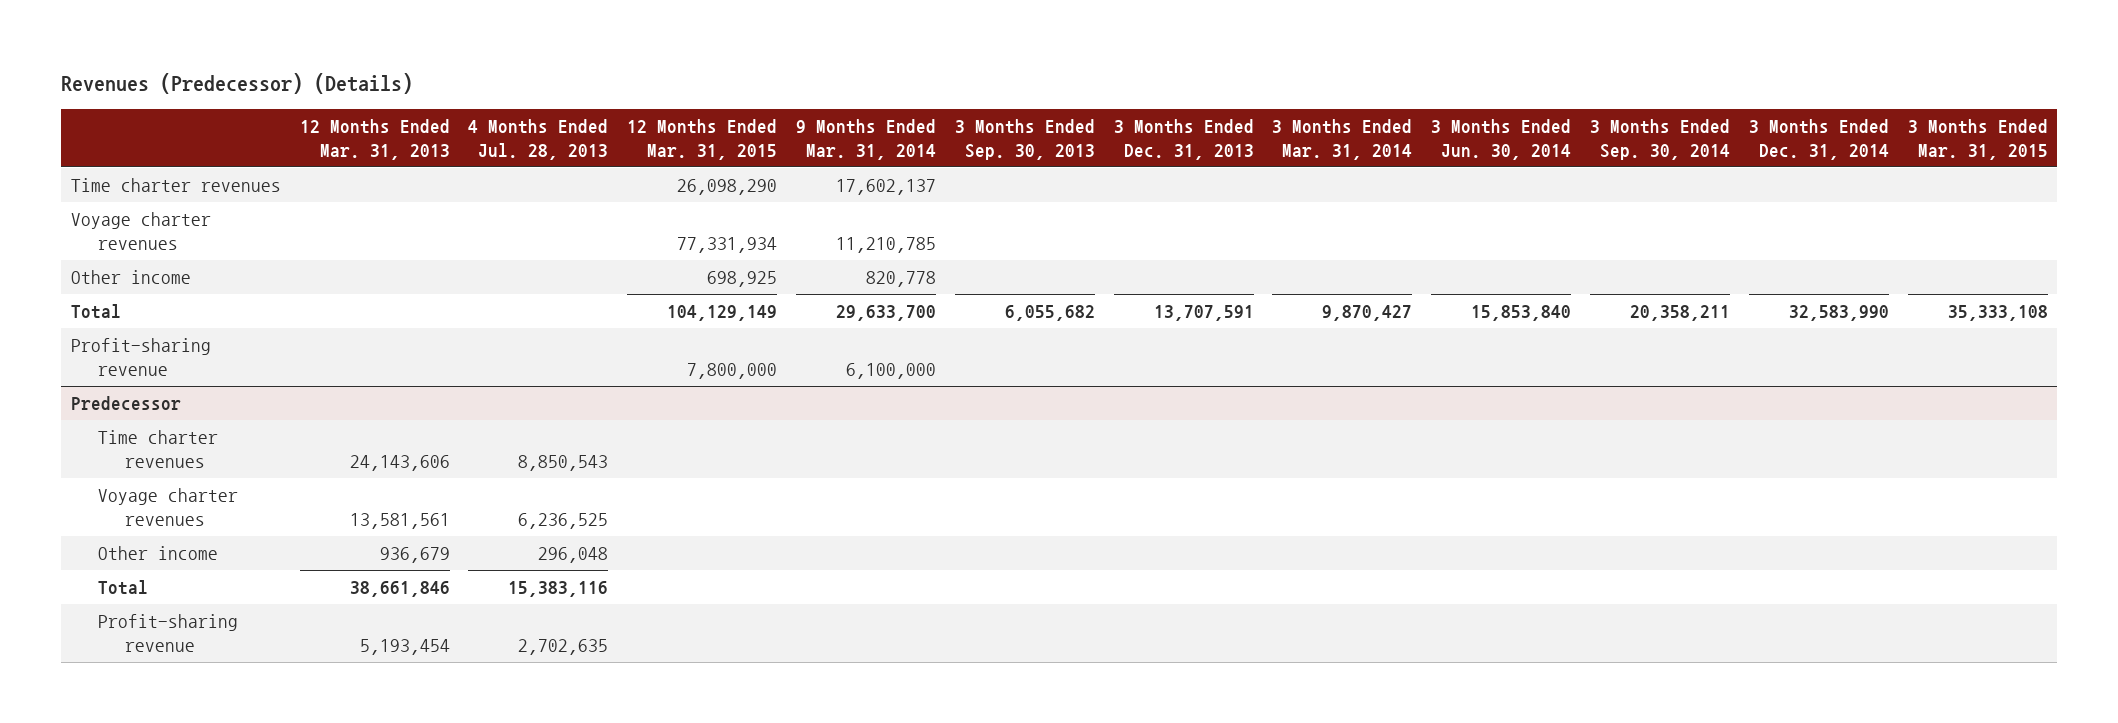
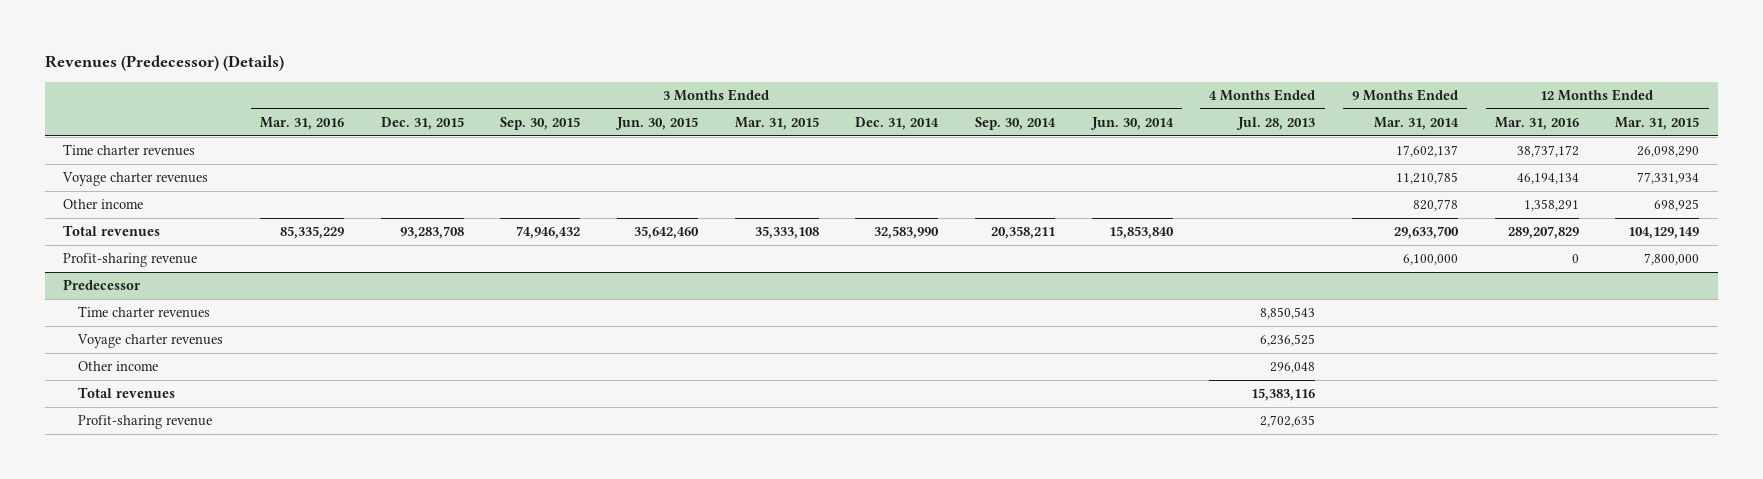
- | 12 Months Ended Mar. 31, 2013 | 4 Months Ended Jul. 28, 2013 | 12 Months Ended Mar. 31, 2015 | 9 Months Ended Mar. 31, 2014 | 3 Months Ended Sep. 30, 2013 | 3 Months Ended Dec. 31, 2013 | 3 Months Ended Mar. 31, 2014 | 3 Months Ended Jun. 30, 2014 | 3 Months Ended Sep. 30, 2014 | 3 Months Ended Dec. 31, 2014 | 3 Months Ended Mar. 31, 2015
+ | 3 Months Ended Mar. 31, 2016 | 3 Months Ended Dec. 31, 2015 | 3 Months Ended Sep. 30, 2015 | 3 Months Ended Jun. 30, 2015 | 3 Months Ended Mar. 31, 2015 | 3 Months Ended Dec. 31, 2014 | 3 Months Ended Sep. 30, 2014 | 3 Months Ended Jun. 30, 2014 | 4 Months Ended Jul. 28, 2013 | 9 Months Ended Mar. 31, 2014 | 12 Months Ended Mar. 31, 2016 | 12 Months Ended Mar. 31, 2015
- Total | | | 104,129,149 | 29,633,700 | 6,055,682 | 13,707,591 | 9,870,427 | 15,853,840 | 20,358,211 | 32,583,990 | 35,333,108
+ Total revenues | 85,335,229 | 93,283,708 | 74,946,432 | 35,642,460 | 35,333,108 | 32,583,990 | 20,358,211 | 15,853,840 | | 29,633,700 | 289,207,829 | 104,129,149
@ Predecessor
- Total | 38,661,846 | 15,383,116 | | | | | | | | |
+ Total revenues | | | | | | | | | 15,383,116 | | |

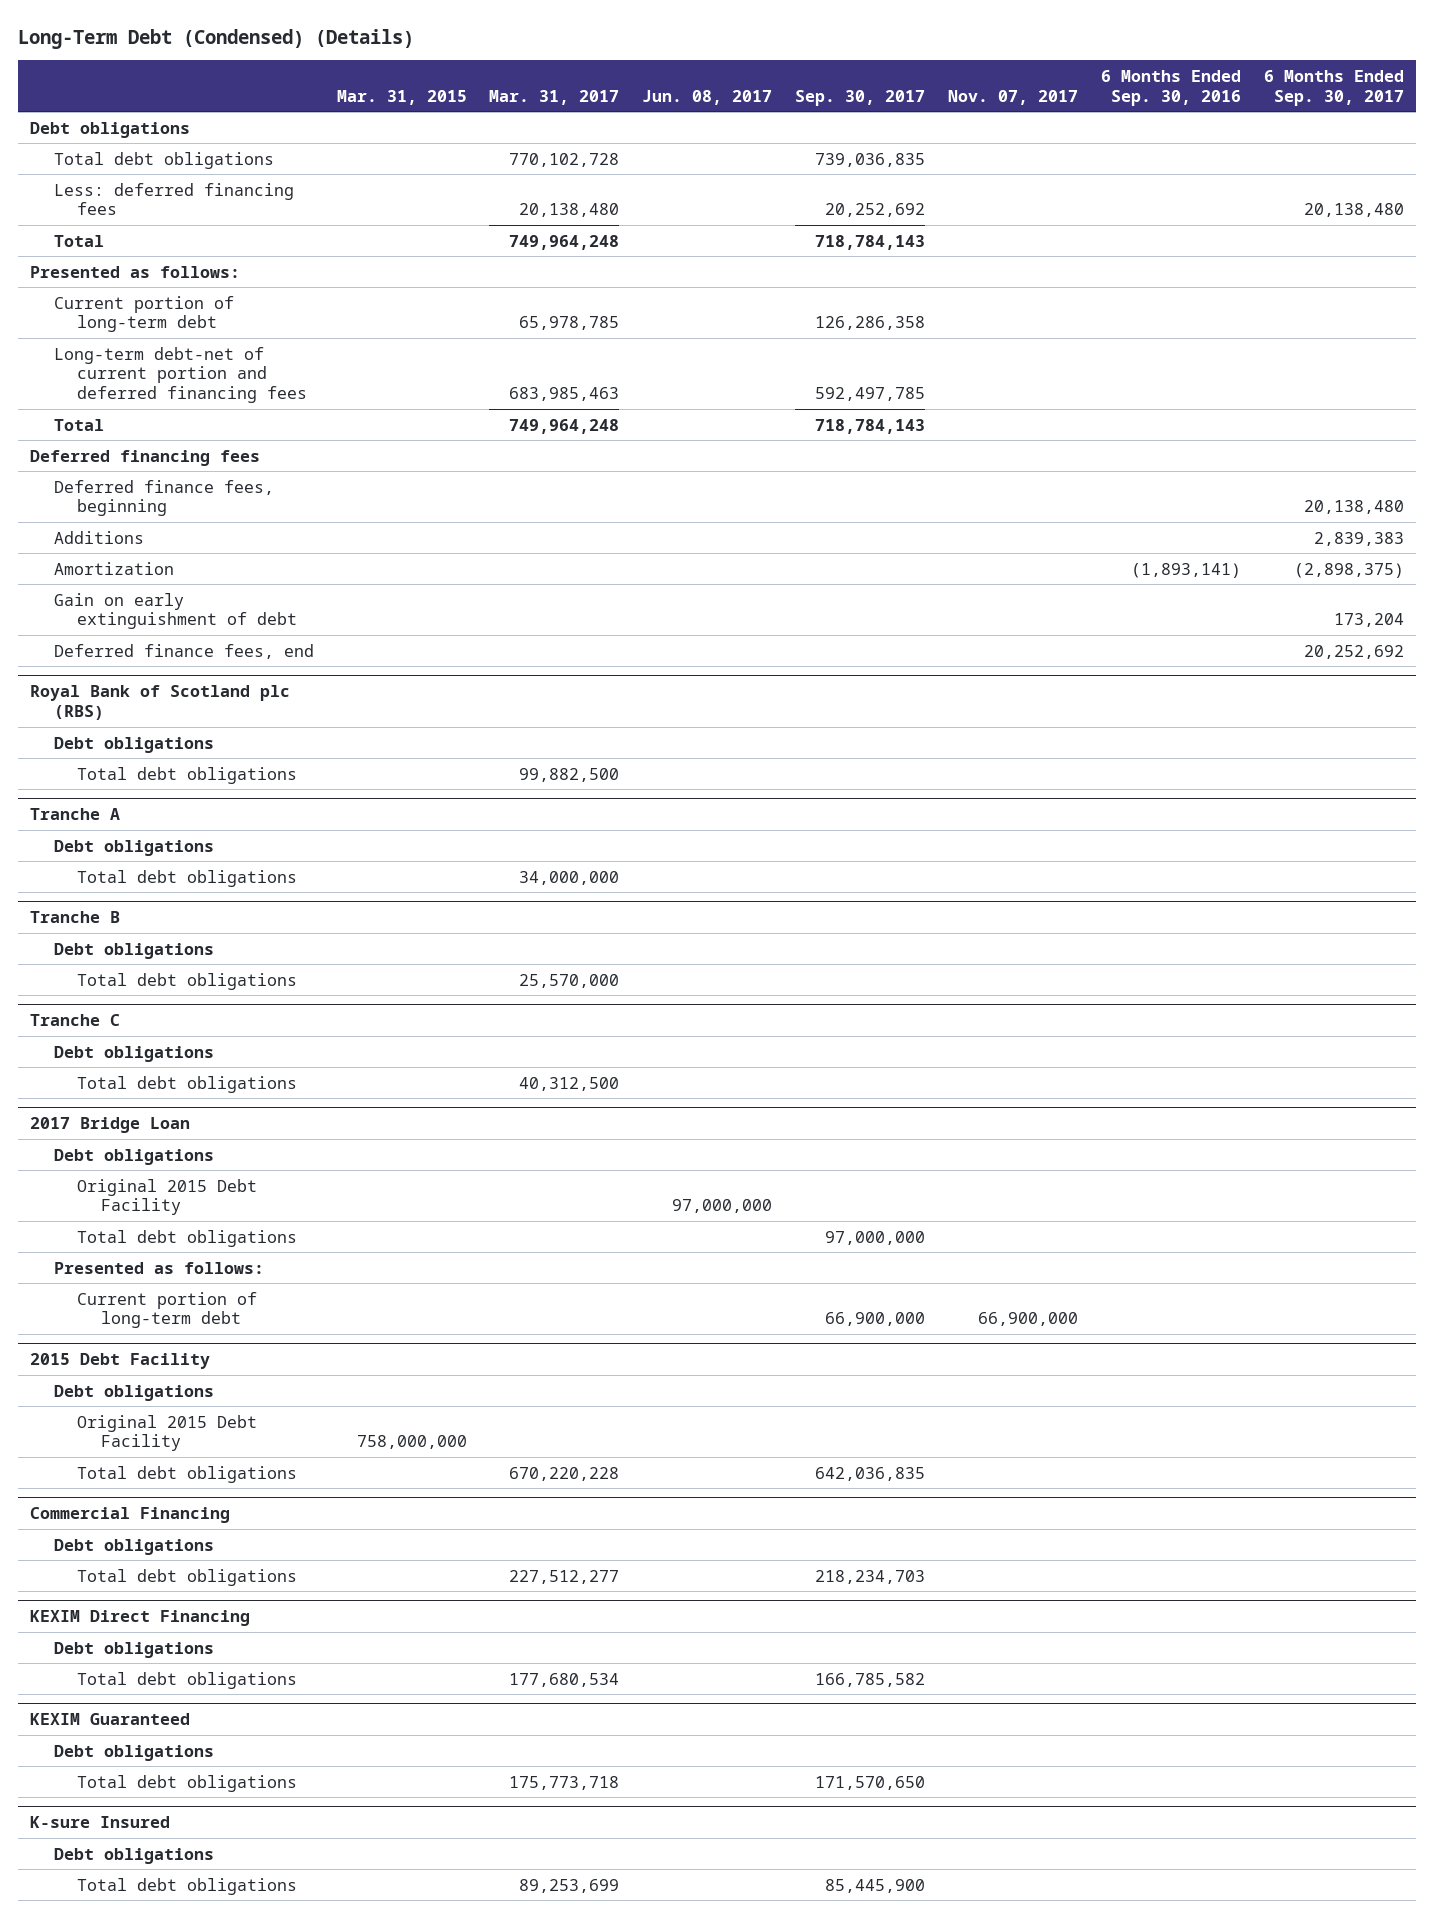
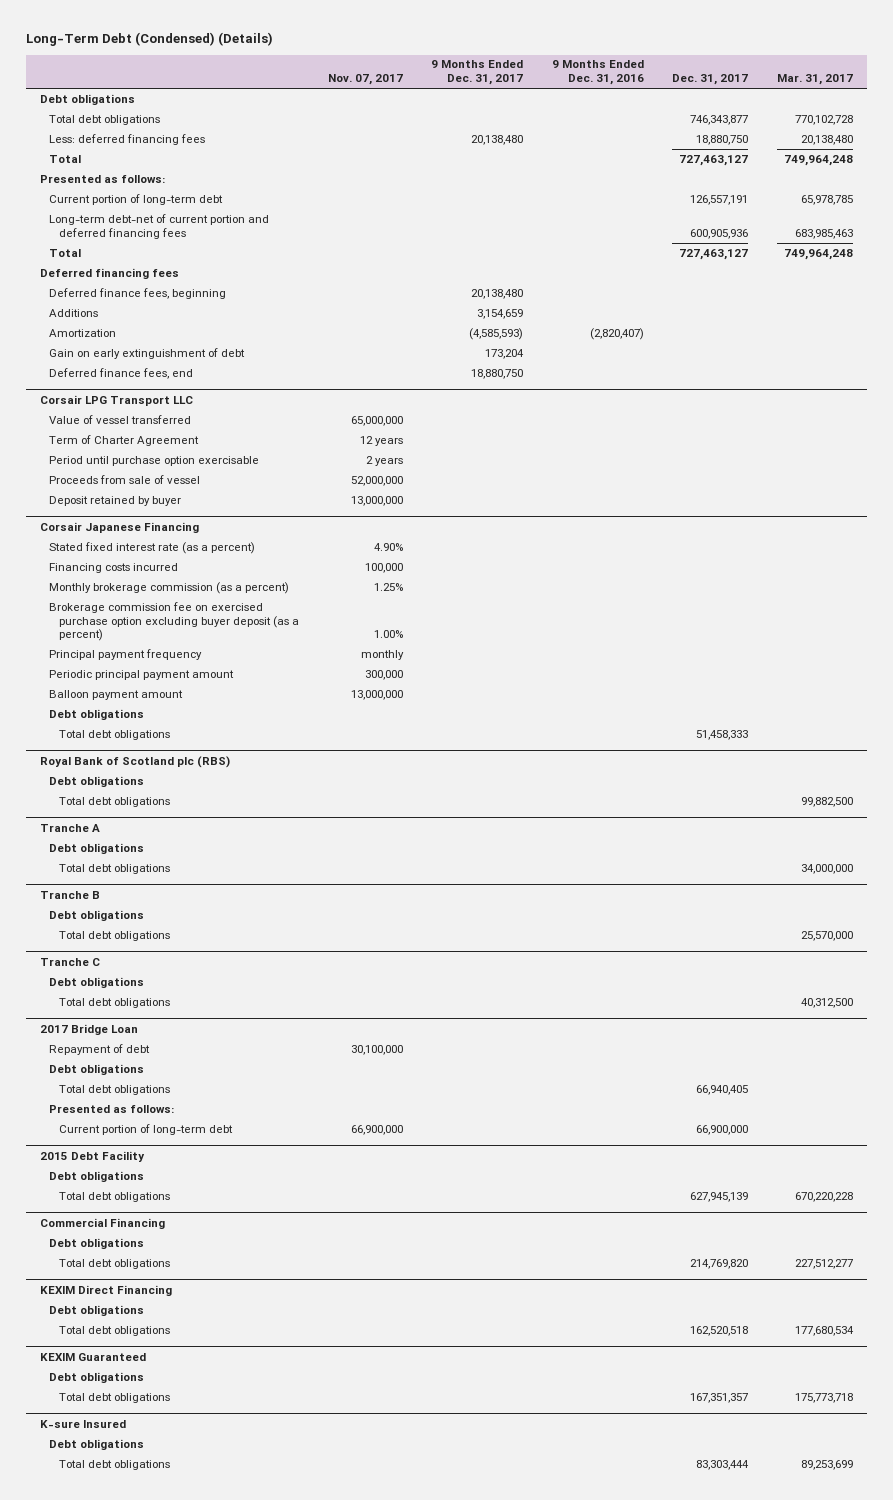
- | Mar. 31, 2015 | Mar. 31, 2017 | Jun. 08, 2017 | Sep. 30, 2017 | Nov. 07, 2017 | 6 Months Ended Sep. 30, 2016 | 6 Months Ended Sep. 30, 2017
+ | Nov. 07, 2017 | 9 Months Ended Dec. 31, 2017 | 9 Months Ended Dec. 31, 2016 | Dec. 31, 2017 | Mar. 31, 2017
+ Corsair LPG Transport LLC
+ Value of vessel transferred | 65,000,000 | | | |
+ Term of Charter Agreement | 12 years | | | |
+ Period until purchase option exercisable | 2 years | | | |
+ Proceeds from sale of vessel | 52,000,000 | | | |
+ Deposit retained by buyer | 13,000,000 | | | |
+ Corsair Japanese Financing
+ Stated fixed interest rate (as a percent) | 4.90% | | | |
+ Financing costs incurred | 100,000 | | | |
+ Monthly brokerage commission (as a percent) | 1.25% | | | |
+ Brokerage commission fee on exercised purchase option excluding buyer deposit (as a percent) | 1.00% | | | |
+ Principal payment frequency | monthly | | | |
+ Periodic principal payment amount | 300,000 | | | |
+ Balloon payment amount | 13,000,000 | | | |
+ Debt obligations
+ Total debt obligations | | | | 51,458,333 |
@ 2017 Bridge Loan
+ Repayment of debt | 30,100,000 | | | |
- Original 2015 Debt Facility | | | 97,000,000 | | | |
@ 2015 Debt Facility
- Original 2015 Debt Facility | 758,000,000 | | | | | |

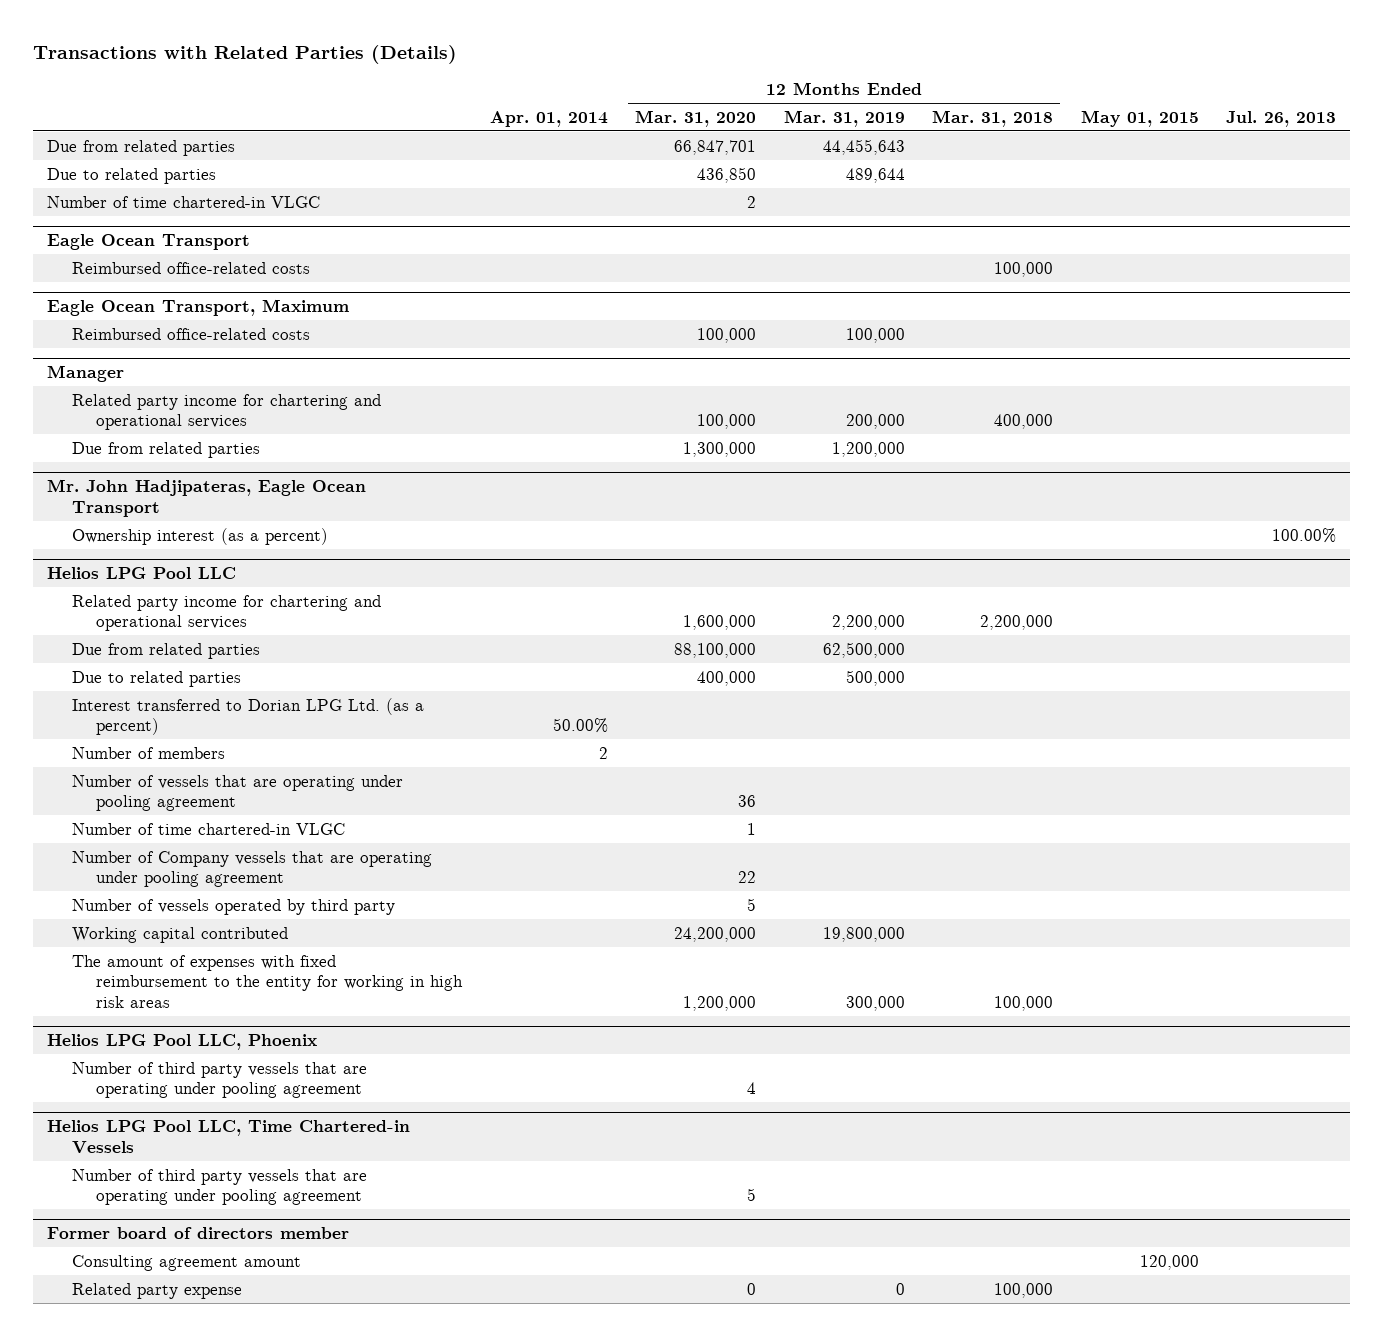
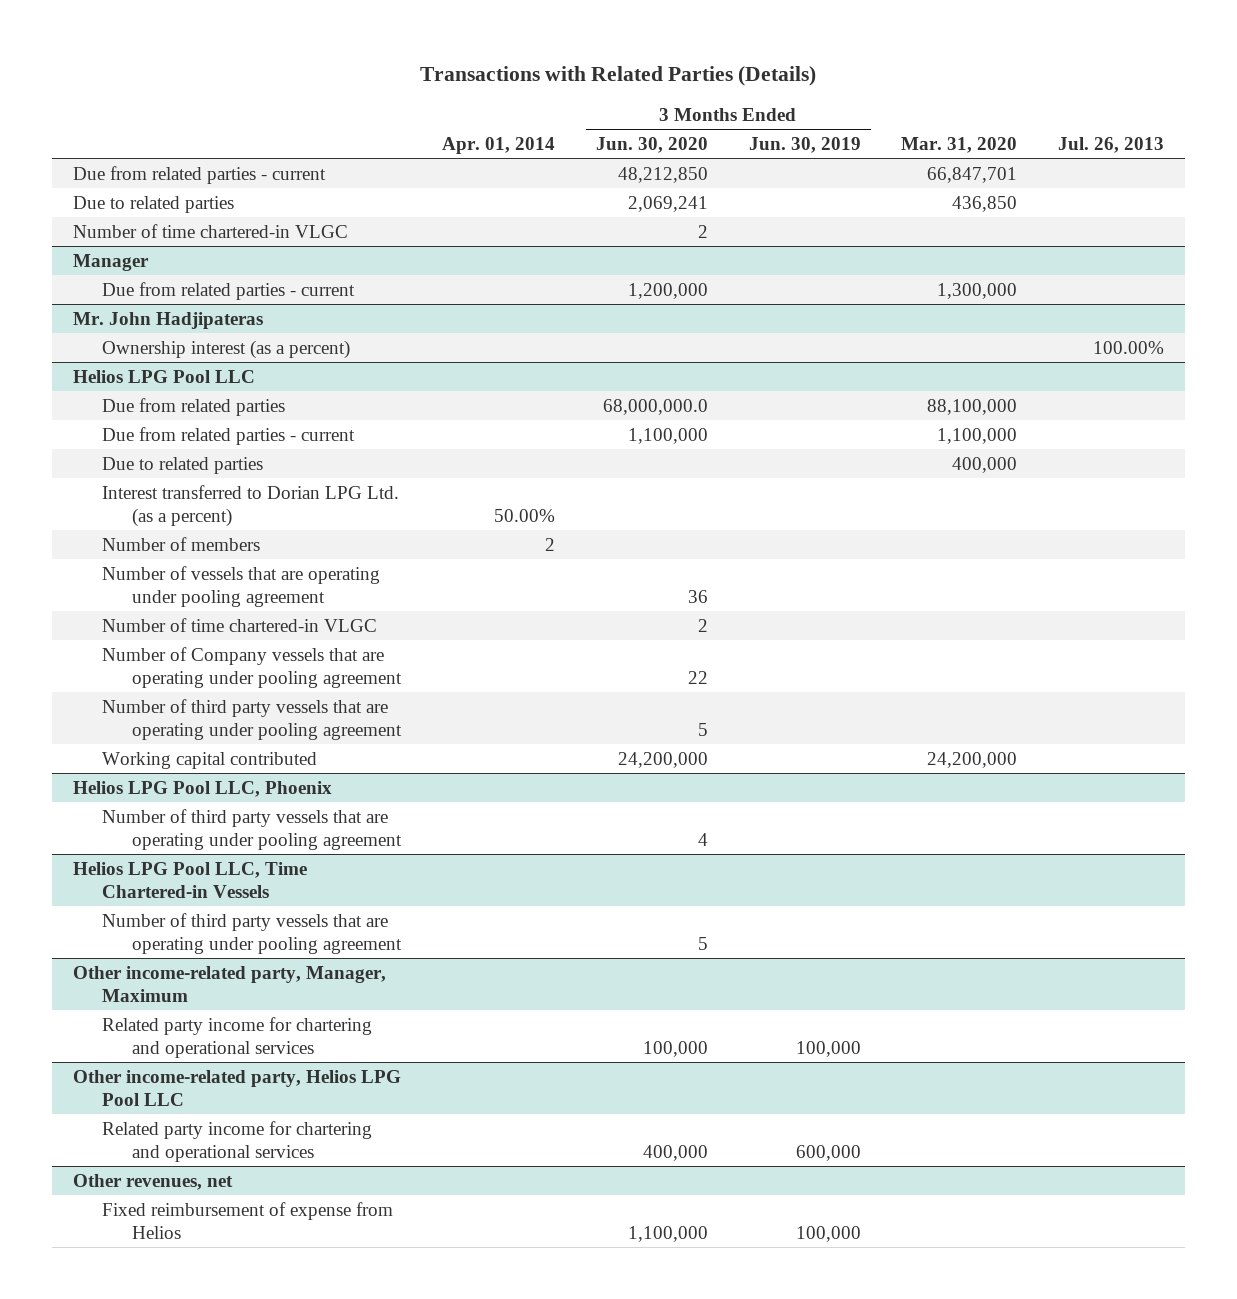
- | Apr. 01, 2014 | 12 Months Ended Mar. 31, 2020 | 12 Months Ended Mar. 31, 2019 | 12 Months Ended Mar. 31, 2018 | May 01, 2015 | Jul. 26, 2013
+ | Apr. 01, 2014 | 3 Months Ended Jun. 30, 2020 | 3 Months Ended Jun. 30, 2019 | Mar. 31, 2020 | Jul. 26, 2013
- Due from related parties | | 66,847,701 | 44,455,643 | | |
+ Due from related parties - current | | 48,212,850 | | 66,847,701 |
- Eagle Ocean Transport
- Reimbursed office-related costs | | | | 100,000 | |
- Eagle Ocean Transport, Maximum
- Reimbursed office-related costs | | 100,000 | 100,000 | | |
@ Manager
- Related party income for chartering and operational services | | 100,000 | 200,000 | 400,000 | |
- Due from related parties | | 1,300,000 | 1,200,000 | | |
- Mr. John Hadjipateras, Eagle Ocean Transport
@ Manager
+ Due from related parties - current | | 1,200,000 | | 1,300,000 |
+ Mr. John Hadjipateras
@ Helios LPG Pool LLC
- Related party income for chartering and operational services | | 1,600,000 | 2,200,000 | 2,200,000 | |
+ Due from related parties - current | | 1,100,000 | | 1,100,000 |
- Number of vessels operated by third party | | 5 | | | |
+ Number of third party vessels that are operating under pooling agreement | | 5 | | |
- The amount of expenses with fixed reimbursement to the entity for working in high risk areas | | 1,200,000 | 300,000 | 100,000 | |
- Former board of directors member
- Consulting agreement amount | | | | | 120,000 |
- Related party expense | | 0 | 0 | 100,000 | |
+ Other income-related party, Manager, Maximum
+ Related party income for chartering and operational services | | 100,000 | 100,000 | |
+ Other income-related party, Helios LPG Pool LLC
+ Related party income for chartering and operational services | | 400,000 | 600,000 | |
+ Other revenues, net
+ Fixed reimbursement of expense from Helios | | 1,100,000 | 100,000 | |

